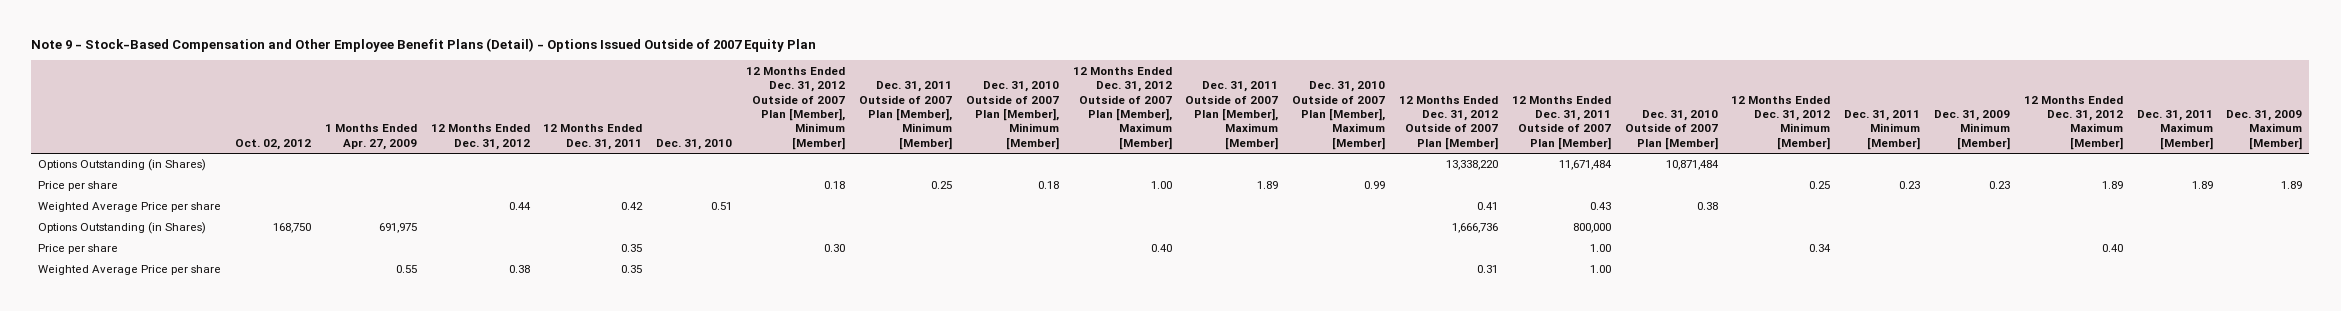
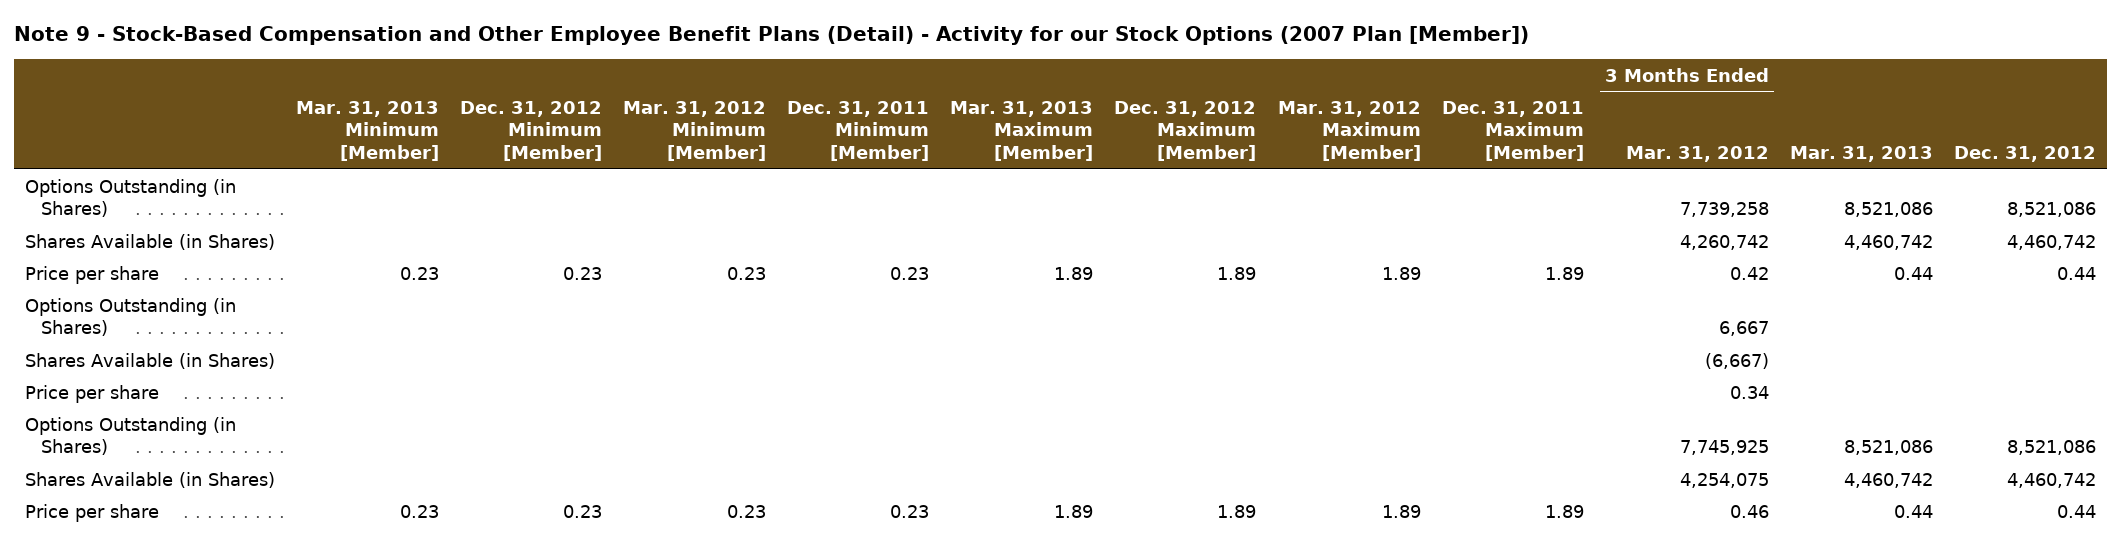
- Note 9 - Stock-Based Compensation and Other Employee Benefit Plans (Detail) - Options Issued Outside of 2007 Equity Plan
+ Note 9 - Stock-Based Compensation and Other Employee Benefit Plans (Detail) - Activity for our Stock Options (2007 Plan [Member])
- | Oct. 02, 2012 | 1 Months Ended Apr. 27, 2009 | 12 Months Ended Dec. 31, 2012 | 12 Months Ended Dec. 31, 2011 | Dec. 31, 2010 | 12 Months Ended Dec. 31, 2012 Outside of 2007 Plan [Member], Minimum [Member] | Dec. 31, 2011 Outside of 2007 Plan [Member], Minimum [Member] | Dec. 31, 2010 Outside of 2007 Plan [Member], Minimum [Member] | 12 Months Ended Dec. 31, 2012 Outside of 2007 Plan [Member], Maximum [Member] | Dec. 31, 2011 Outside of 2007 Plan [Member], Maximum [Member] | Dec. 31, 2010 Outside of 2007 Plan [Member], Maximum [Member] | 12 Months Ended Dec. 31, 2012 Outside of 2007 Plan [Member] | 12 Months Ended Dec. 31, 2011 Outside of 2007 Plan [Member] | Dec. 31, 2010 Outside of 2007 Plan [Member] | 12 Months Ended Dec. 31, 2012 Minimum [Member] | Dec. 31, 2011 Minimum [Member] | Dec. 31, 2009 Minimum [Member] | 12 Months Ended Dec. 31, 2012 Maximum [Member] | Dec. 31, 2011 Maximum [Member] | Dec. 31, 2009 Maximum [Member]
+ | Mar. 31, 2013 Minimum [Member] | Dec. 31, 2012 Minimum [Member] | Mar. 31, 2012 Minimum [Member] | Dec. 31, 2011 Minimum [Member] | Mar. 31, 2013 Maximum [Member] | Dec. 31, 2012 Maximum [Member] | Mar. 31, 2012 Maximum [Member] | Dec. 31, 2011 Maximum [Member] | 3 Months Ended Mar. 31, 2012 | Mar. 31, 2013 | Dec. 31, 2012
+ Shares Available (in Shares) | | | | | | | | | 4,260,742 | 4,460,742 | 4,460,742
- Weighted Average Price per share | | | 0.44 | 0.42 | 0.51 | | | | | | | 0.41 | 0.43 | 0.38 | | | | | |
+ Shares Available (in Shares) | | | | | | | | | (6,667) | |
- Weighted Average Price per share | | 0.55 | 0.38 | 0.35 | | | | | | | | 0.31 | 1.00 | | | | | | |
+ Options Outstanding (in Shares) | | | | | | | | | 7,745,925 | 8,521,086 | 8,521,086
+ Shares Available (in Shares) | | | | | | | | | 4,254,075 | 4,460,742 | 4,460,742
+ Price per share | 0.23 | 0.23 | 0.23 | 0.23 | 1.89 | 1.89 | 1.89 | 1.89 | 0.46 | 0.44 | 0.44

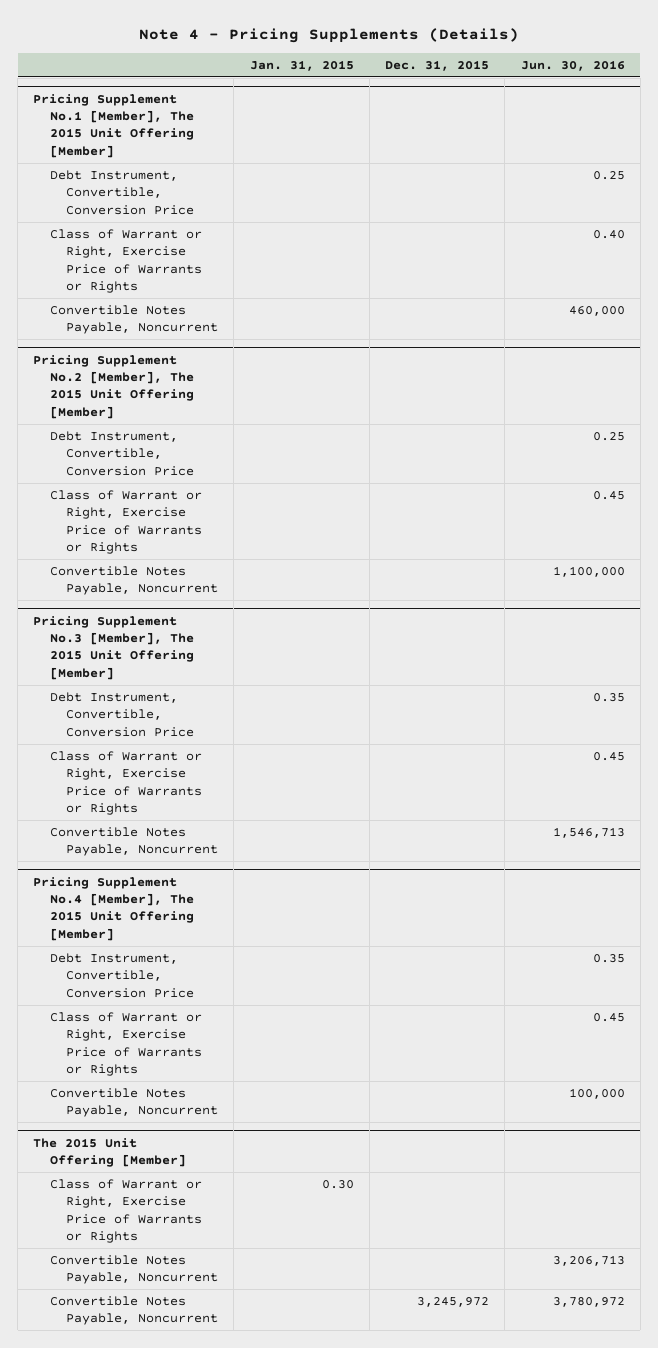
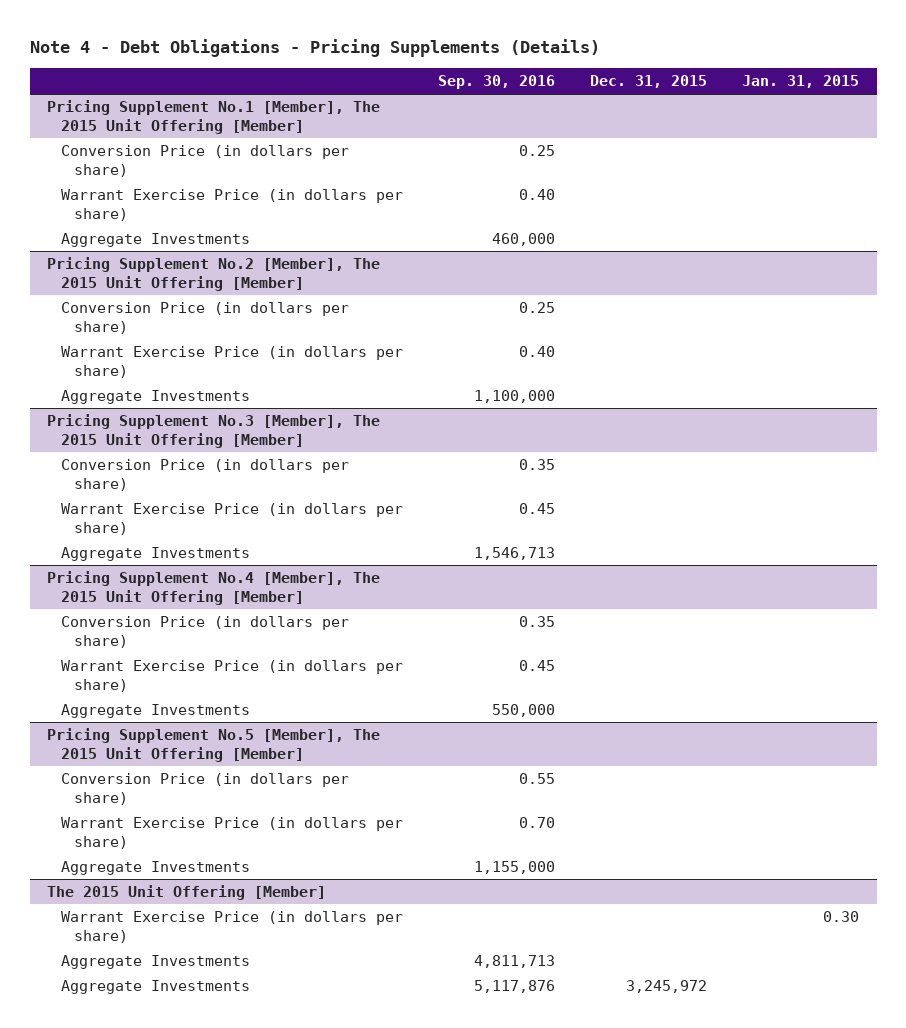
- Note 4 - Pricing Supplements (Details)
+ Note 4 - Debt Obligations - Pricing Supplements (Details)
- | Jan. 31, 2015 | Dec. 31, 2015 | Jun. 30, 2016
+ | Sep. 30, 2016 | Dec. 31, 2015 | Jan. 31, 2015
@ Pricing Supplement No.1 [Member], The 2015 Unit Offering [Member]
- Debt Instrument, Convertible, Conversion Price | | | 0.25
- Class of Warrant or Right, Exercise Price of Warrants or Rights | | | 0.40
- Convertible Notes Payable, Noncurrent | | | 460,000
+ Conversion Price (in dollars per share) | 0.25 | |
+ Warrant Exercise Price (in dollars per share) | 0.40 | |
+ Aggregate Investments | 460,000 | |
@ Pricing Supplement No.2 [Member], The 2015 Unit Offering [Member]
- Debt Instrument, Convertible, Conversion Price | | | 0.25
- Class of Warrant or Right, Exercise Price of Warrants or Rights | | | 0.45
- Convertible Notes Payable, Noncurrent | | | 1,100,000
+ Conversion Price (in dollars per share) | 0.25 | |
+ Warrant Exercise Price (in dollars per share) | 0.40 | |
+ Aggregate Investments | 1,100,000 | |
@ Pricing Supplement No.3 [Member], The 2015 Unit Offering [Member]
- Debt Instrument, Convertible, Conversion Price | | | 0.35
- Class of Warrant or Right, Exercise Price of Warrants or Rights | | | 0.45
- Convertible Notes Payable, Noncurrent | | | 1,546,713
+ Conversion Price (in dollars per share) | 0.35 | |
+ Warrant Exercise Price (in dollars per share) | 0.45 | |
+ Aggregate Investments | 1,546,713 | |
@ Pricing Supplement No.4 [Member], The 2015 Unit Offering [Member]
- Debt Instrument, Convertible, Conversion Price | | | 0.35
- Class of Warrant or Right, Exercise Price of Warrants or Rights | | | 0.45
- Convertible Notes Payable, Noncurrent | | | 100,000
+ Conversion Price (in dollars per share) | 0.35 | |
+ Warrant Exercise Price (in dollars per share) | 0.45 | |
+ Aggregate Investments | 550,000 | |
+ Pricing Supplement No.5 [Member], The 2015 Unit Offering [Member]
+ Conversion Price (in dollars per share) | 0.55 | |
+ Warrant Exercise Price (in dollars per share) | 0.70 | |
+ Aggregate Investments | 1,155,000 | |
@ The 2015 Unit Offering [Member]
- Class of Warrant or Right, Exercise Price of Warrants or Rights | 0.30 | |
- Convertible Notes Payable, Noncurrent | | | 3,206,713
- Convertible Notes Payable, Noncurrent | | 3,245,972 | 3,780,972
+ Warrant Exercise Price (in dollars per share) | | | 0.30
+ Aggregate Investments | 4,811,713 | |
+ Aggregate Investments | 5,117,876 | 3,245,972 |

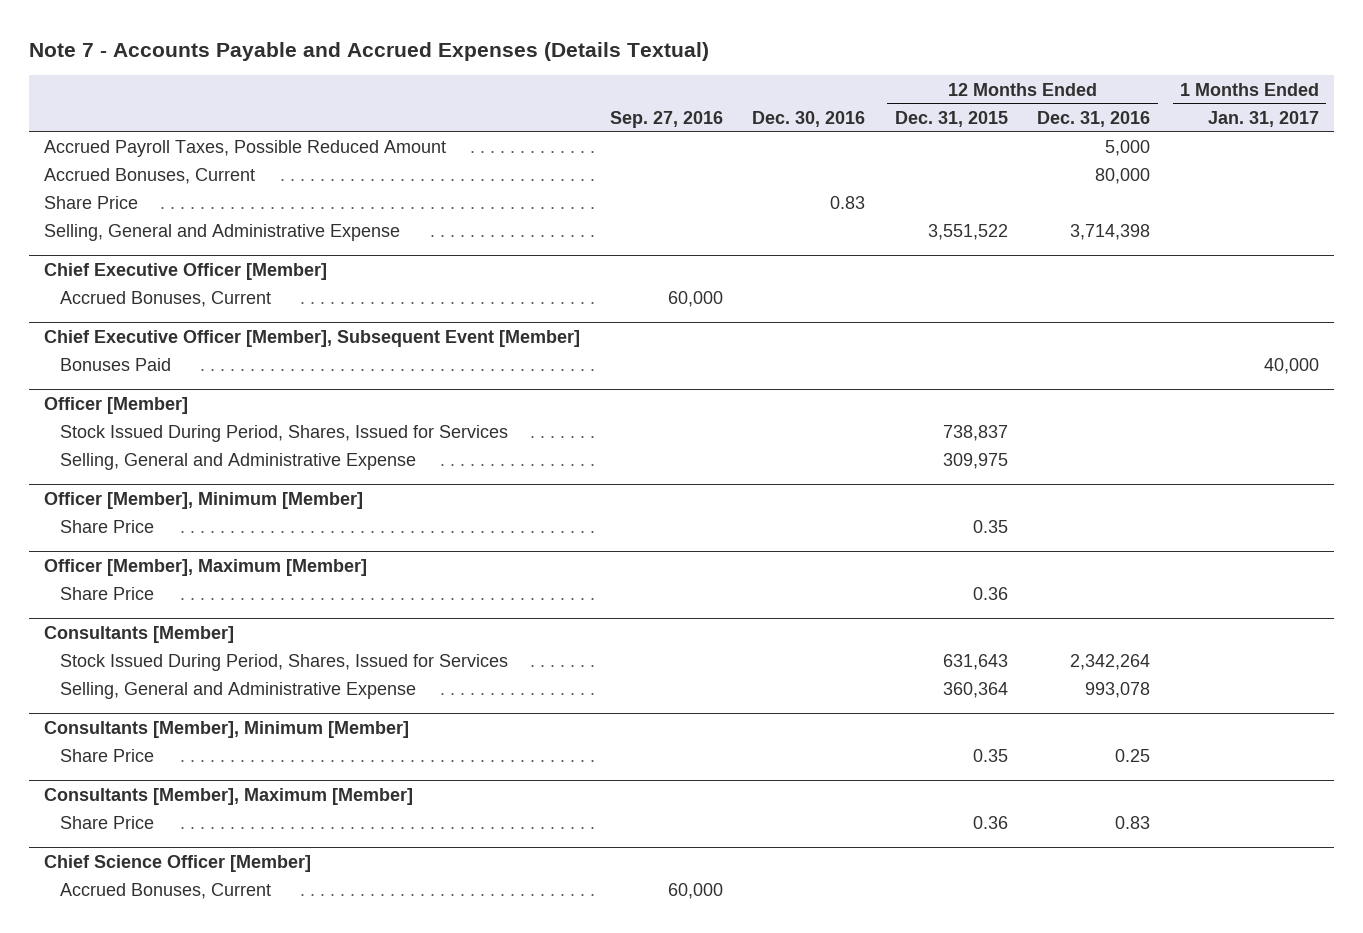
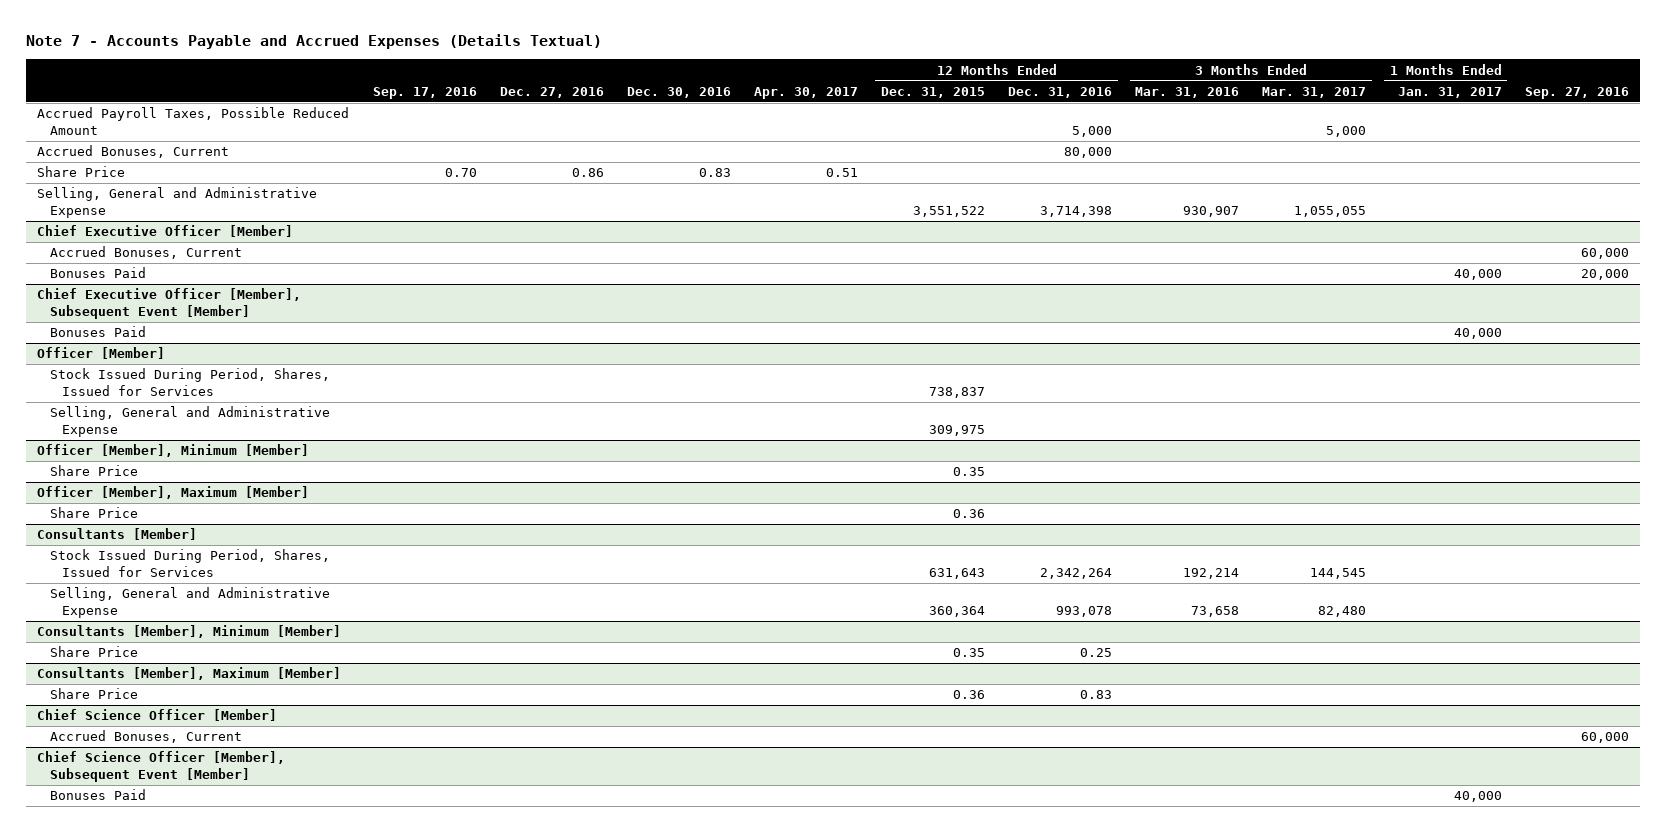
- | Sep. 27, 2016 | Dec. 30, 2016 | 12 Months Ended Dec. 31, 2015 | 12 Months Ended Dec. 31, 2016 | 1 Months Ended Jan. 31, 2017
+ | Sep. 17, 2016 | Dec. 27, 2016 | Dec. 30, 2016 | Apr. 30, 2017 | 12 Months Ended Dec. 31, 2015 | 12 Months Ended Dec. 31, 2016 | 3 Months Ended Mar. 31, 2016 | 3 Months Ended Mar. 31, 2017 | 1 Months Ended Jan. 31, 2017 | Sep. 27, 2016
@ Chief Executive Officer [Member]
+ Bonuses Paid | | | | | | | | | 40,000 | 20,000
+ Chief Science Officer [Member], Subsequent Event [Member]
+ Bonuses Paid | | | | | | | | | 40,000 |

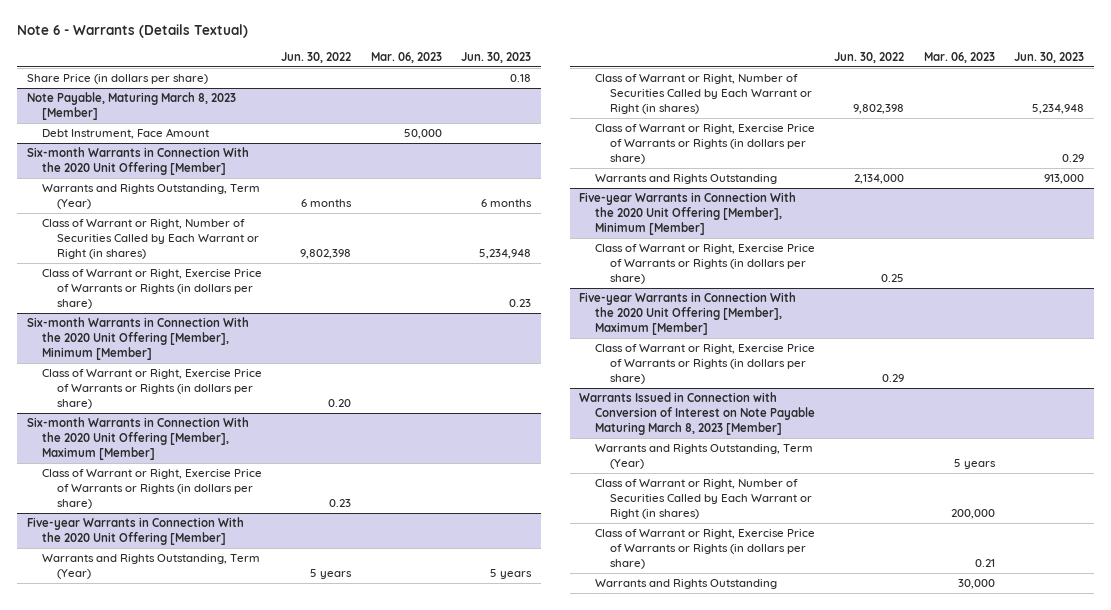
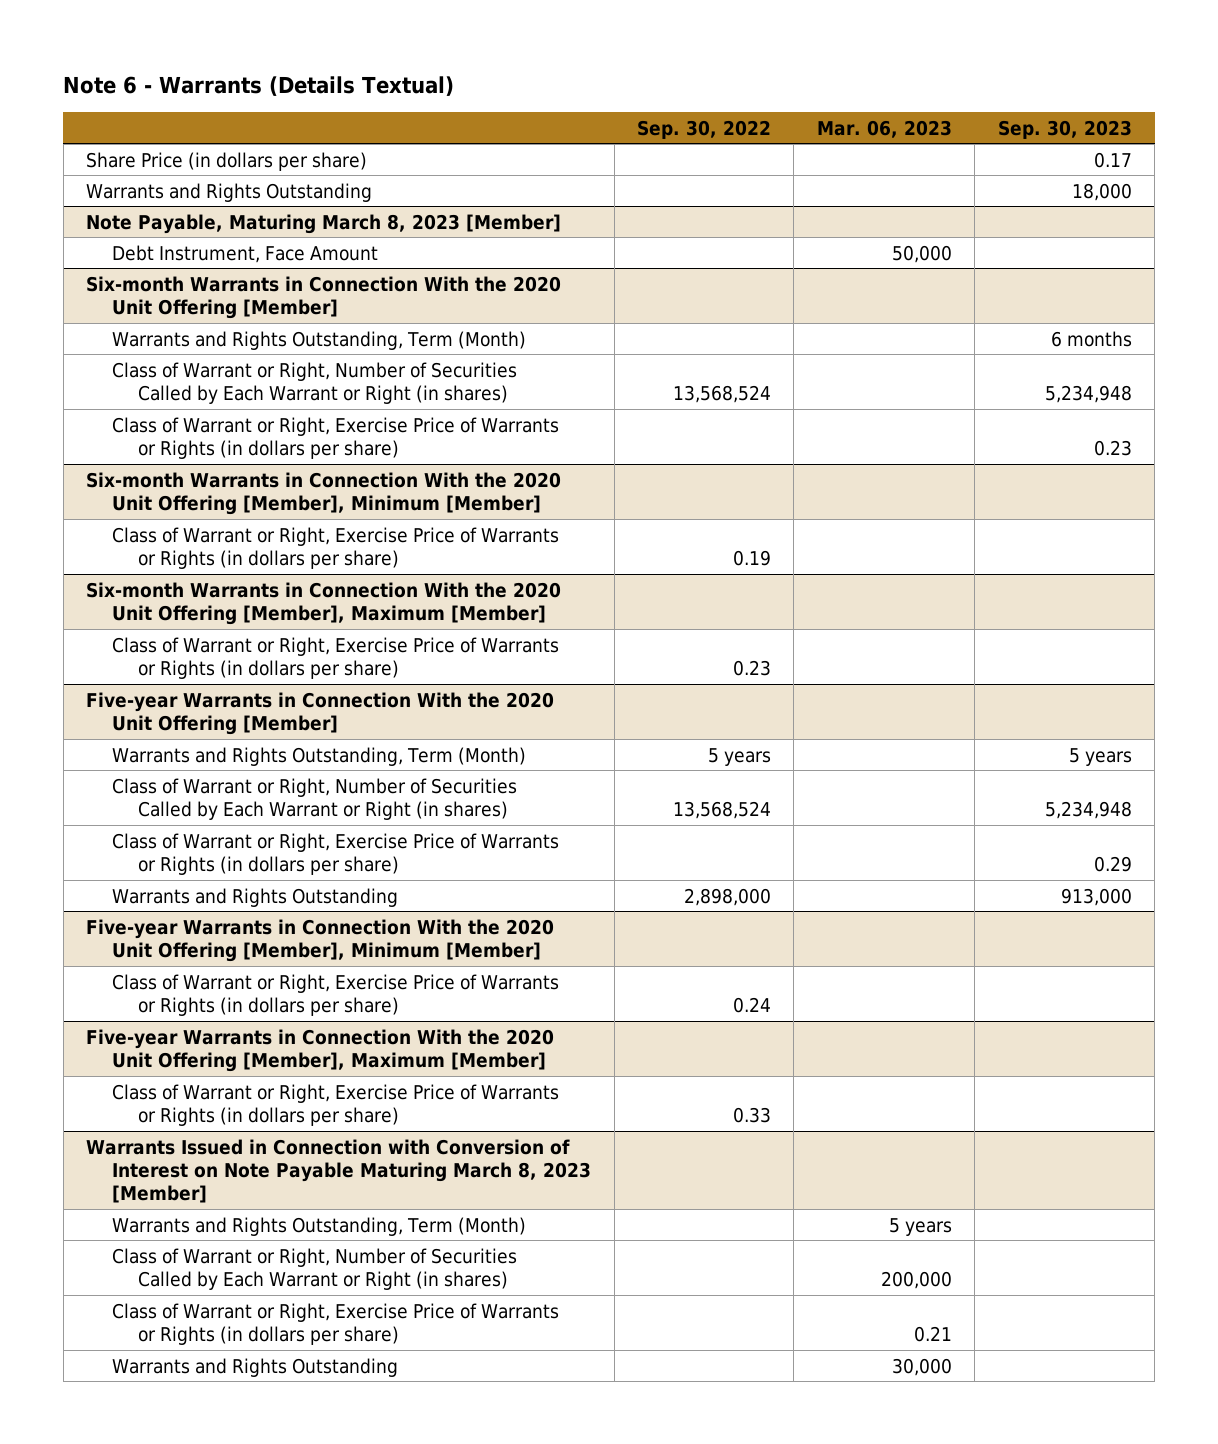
- | Jun. 30, 2022 | Mar. 06, 2023 | Jun. 30, 2023
+ | Sep. 30, 2022 | Mar. 06, 2023 | Sep. 30, 2023
+ Warrants and Rights Outstanding | | | 18,000
@ Six-month Warrants in Connection With the 2020 Unit Offering [Member]
- Warrants and Rights Outstanding, Term (Year) | 6 months | | 6 months
+ Warrants and Rights Outstanding, Term (Month) | | | 6 months
@ Five-year Warrants in Connection With the 2020 Unit Offering [Member]
- Warrants and Rights Outstanding, Term (Year) | 5 years | | 5 years
+ Warrants and Rights Outstanding, Term (Month) | 5 years | | 5 years
@ Warrants Issued in Connection with Conversion of Interest on Note Payable Maturing March 8, 2023 [Member]
- Warrants and Rights Outstanding, Term (Year) | | 5 years |
+ Warrants and Rights Outstanding, Term (Month) | | 5 years |

